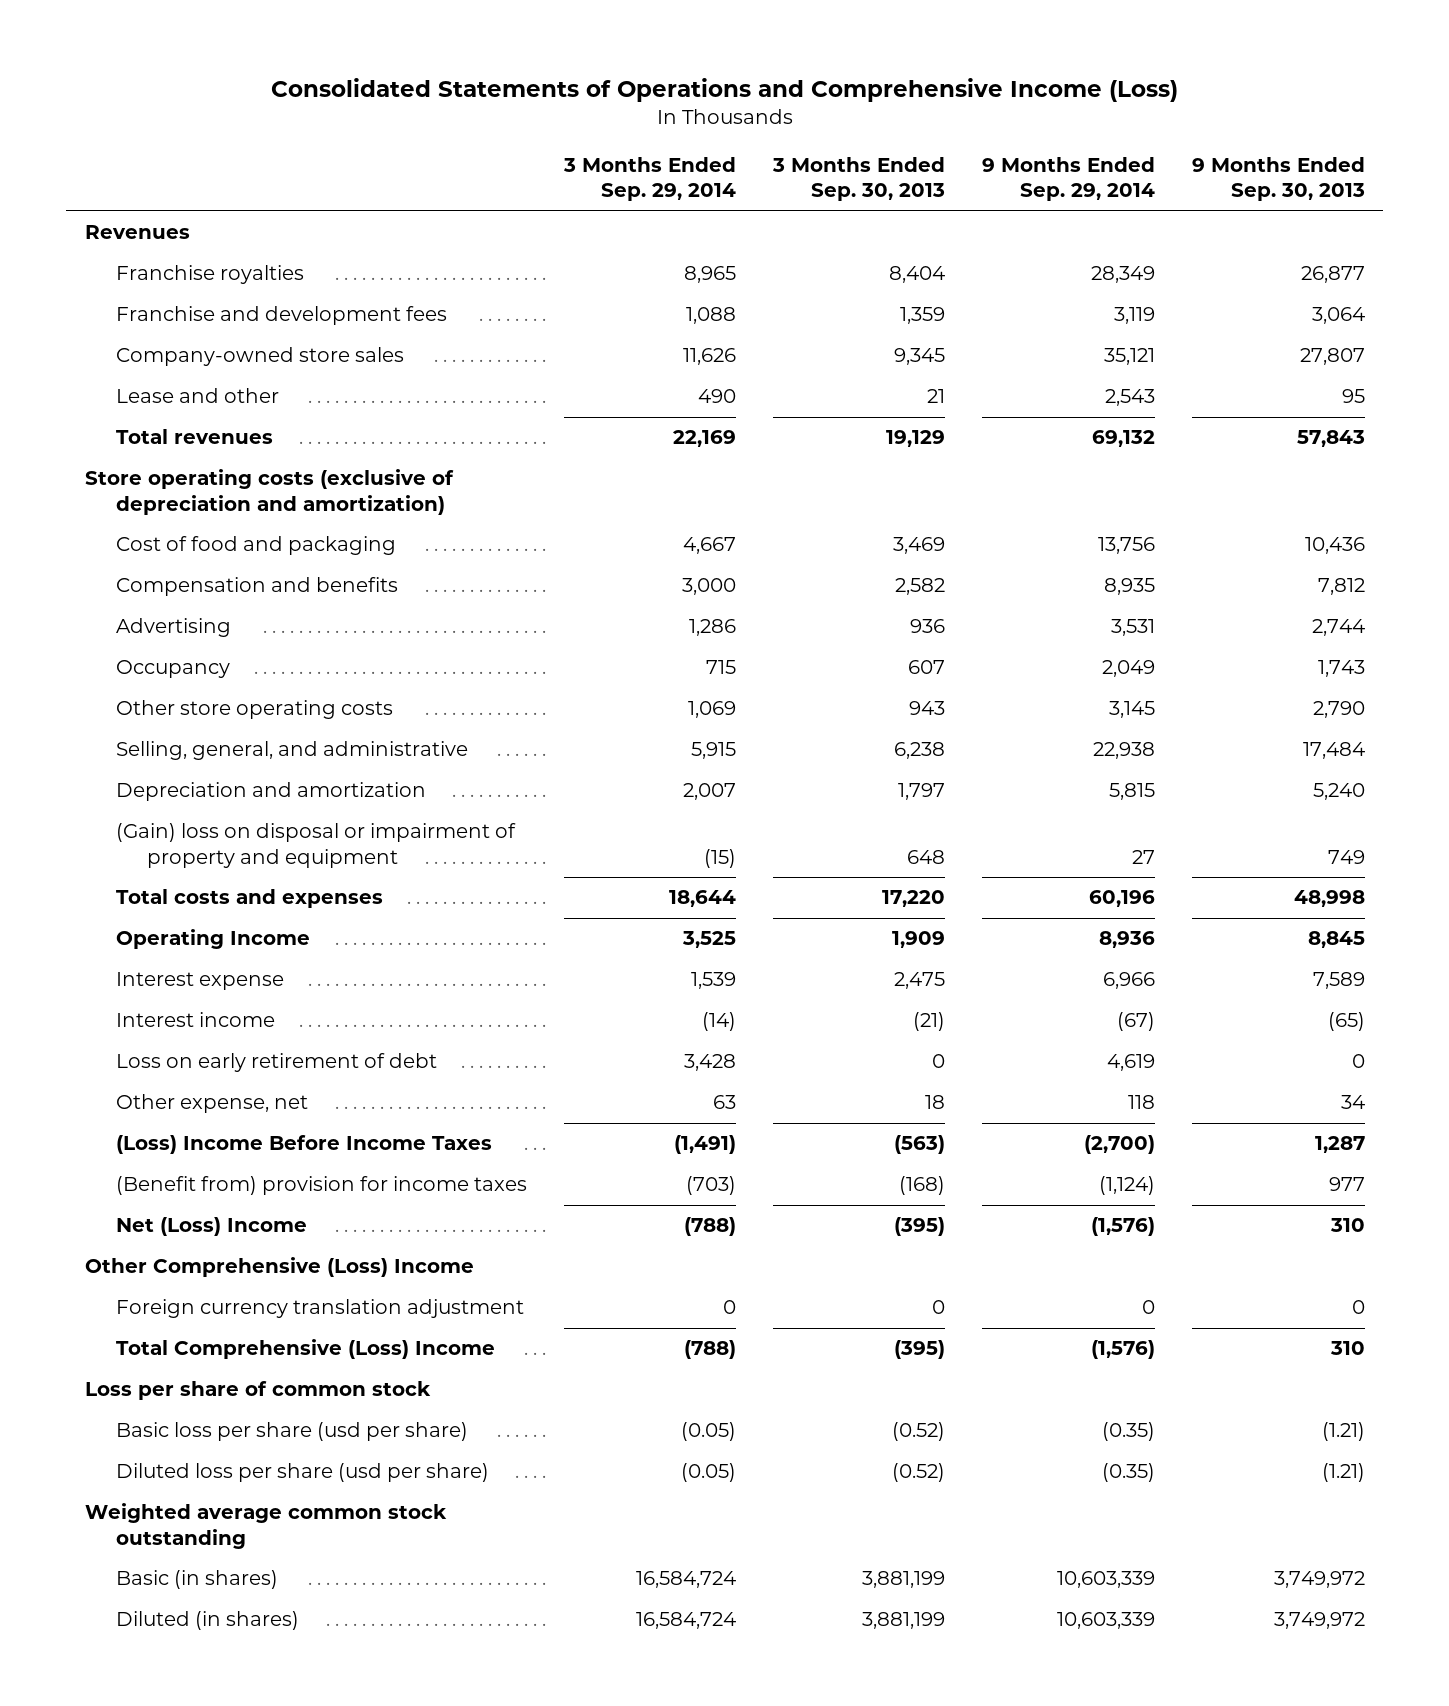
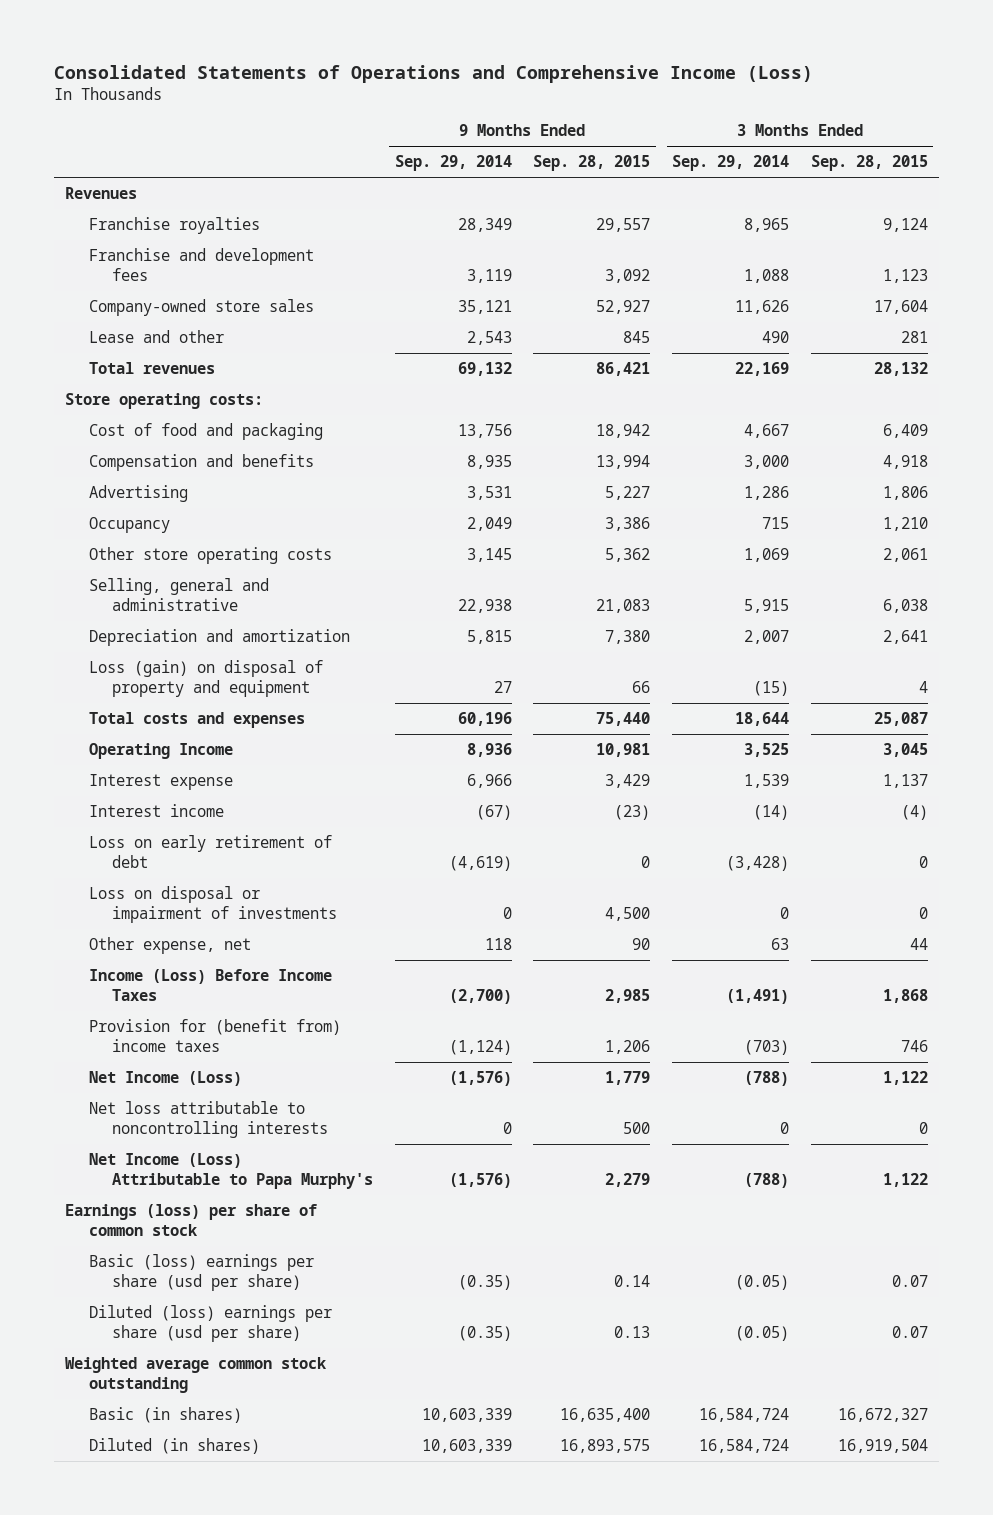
- | 3 Months Ended Sep. 29, 2014 | 3 Months Ended Sep. 30, 2013 | 9 Months Ended Sep. 29, 2014 | 9 Months Ended Sep. 30, 2013
+ | 9 Months Ended Sep. 29, 2014 | 9 Months Ended Sep. 28, 2015 | 3 Months Ended Sep. 29, 2014 | 3 Months Ended Sep. 28, 2015
- Store operating costs (exclusive of depreciation and amortization)
+ Store operating costs:
- Selling, general, and administrative | 5,915 | 6,238 | 22,938 | 17,484
+ Selling, general and administrative | 22,938 | 21,083 | 5,915 | 6,038
- (Gain) loss on disposal or impairment of property and equipment | (15) | 648 | 27 | 749
+ Loss (gain) on disposal of property and equipment | 27 | 66 | (15) | 4
- Loss on early retirement of debt | 3,428 | 0 | 4,619 | 0
+ Loss on early retirement of debt | (4,619) | 0 | (3,428) | 0
+ Loss on disposal or impairment of investments | 0 | 4,500 | 0 | 0
- (Loss) Income Before Income Taxes | (1,491) | (563) | (2,700) | 1,287
- (Benefit from) provision for income taxes | (703) | (168) | (1,124) | 977
- Net (Loss) Income | (788) | (395) | (1,576) | 310
- Other Comprehensive (Loss) Income
- Foreign currency translation adjustment | 0 | 0 | 0 | 0
- Total Comprehensive (Loss) Income | (788) | (395) | (1,576) | 310
- Loss per share of common stock
- Basic loss per share (usd per share) | (0.05) | (0.52) | (0.35) | (1.21)
- Diluted loss per share (usd per share) | (0.05) | (0.52) | (0.35) | (1.21)
+ Income (Loss) Before Income Taxes | (2,700) | 2,985 | (1,491) | 1,868
+ Provision for (benefit from) income taxes | (1,124) | 1,206 | (703) | 746
+ Net Income (Loss) | (1,576) | 1,779 | (788) | 1,122
+ Net loss attributable to noncontrolling interests | 0 | 500 | 0 | 0
+ Net Income (Loss) Attributable to Papa Murphy's | (1,576) | 2,279 | (788) | 1,122
+ Earnings (loss) per share of common stock
+ Basic (loss) earnings per share (usd per share) | (0.35) | 0.14 | (0.05) | 0.07
+ Diluted (loss) earnings per share (usd per share) | (0.35) | 0.13 | (0.05) | 0.07

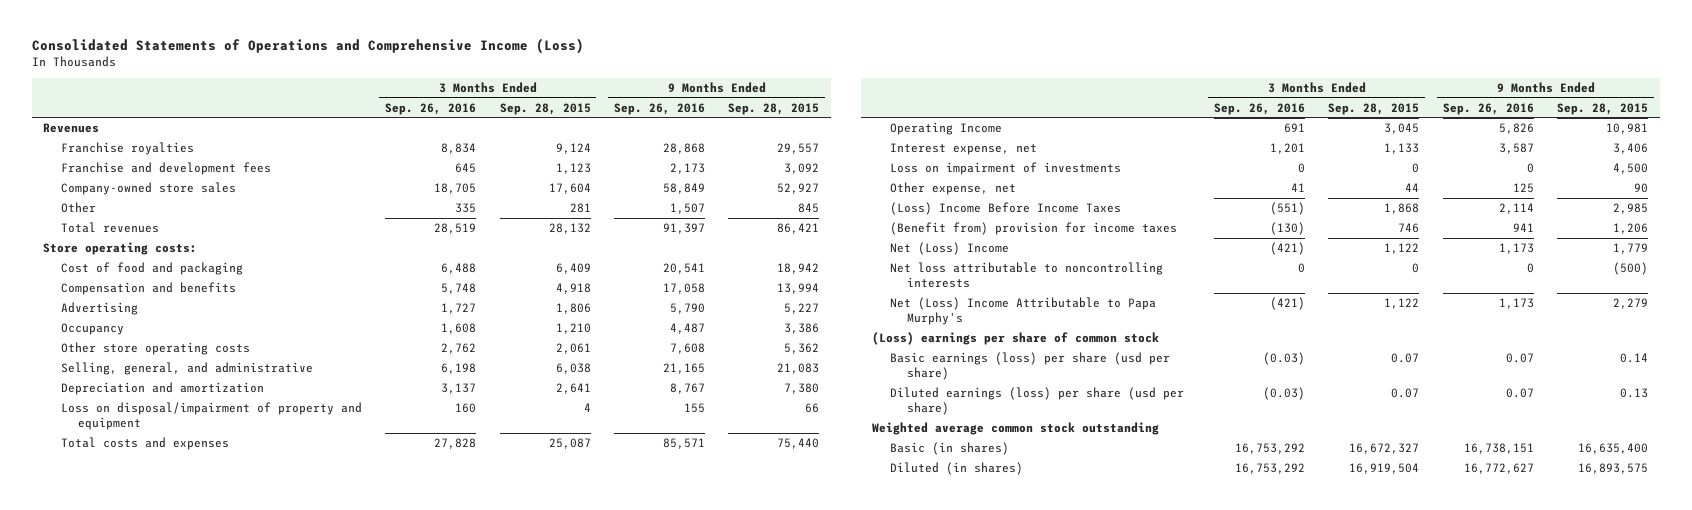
- | 9 Months Ended Sep. 29, 2014 | 9 Months Ended Sep. 28, 2015 | 3 Months Ended Sep. 29, 2014 | 3 Months Ended Sep. 28, 2015
+ | 3 Months Ended Sep. 26, 2016 | 3 Months Ended Sep. 28, 2015 | 9 Months Ended Sep. 26, 2016 | 9 Months Ended Sep. 28, 2015
- Lease and other | 2,543 | 845 | 490 | 281
+ Other | 335 | 281 | 1,507 | 845
- Selling, general and administrative | 22,938 | 21,083 | 5,915 | 6,038
+ Selling, general, and administrative | 6,198 | 6,038 | 21,165 | 21,083
- Loss (gain) on disposal of property and equipment | 27 | 66 | (15) | 4
+ Loss on disposal/impairment of property and equipment | 160 | 4 | 155 | 66
- Interest expense | 6,966 | 3,429 | 1,539 | 1,137
- Interest income | (67) | (23) | (14) | (4)
- Loss on early retirement of debt | (4,619) | 0 | (3,428) | 0
- Loss on disposal or impairment of investments | 0 | 4,500 | 0 | 0
+ Interest expense, net | 1,201 | 1,133 | 3,587 | 3,406
+ Loss on impairment of investments | 0 | 0 | 0 | 4,500
- Income (Loss) Before Income Taxes | (2,700) | 2,985 | (1,491) | 1,868
- Provision for (benefit from) income taxes | (1,124) | 1,206 | (703) | 746
- Net Income (Loss) | (1,576) | 1,779 | (788) | 1,122
- Net loss attributable to noncontrolling interests | 0 | 500 | 0 | 0
- Net Income (Loss) Attributable to Papa Murphy's | (1,576) | 2,279 | (788) | 1,122
- Earnings (loss) per share of common stock
- Basic (loss) earnings per share (usd per share) | (0.35) | 0.14 | (0.05) | 0.07
- Diluted (loss) earnings per share (usd per share) | (0.35) | 0.13 | (0.05) | 0.07
+ (Loss) Income Before Income Taxes | (551) | 1,868 | 2,114 | 2,985
+ (Benefit from) provision for income taxes | (130) | 746 | 941 | 1,206
+ Net (Loss) Income | (421) | 1,122 | 1,173 | 1,779
+ Net loss attributable to noncontrolling interests | 0 | 0 | 0 | (500)
+ Net (Loss) Income Attributable to Papa Murphy's | (421) | 1,122 | 1,173 | 2,279
+ (Loss) earnings per share of common stock
+ Basic earnings (loss) per share (usd per share) | (0.03) | 0.07 | 0.07 | 0.14
+ Diluted earnings (loss) per share (usd per share) | (0.03) | 0.07 | 0.07 | 0.13

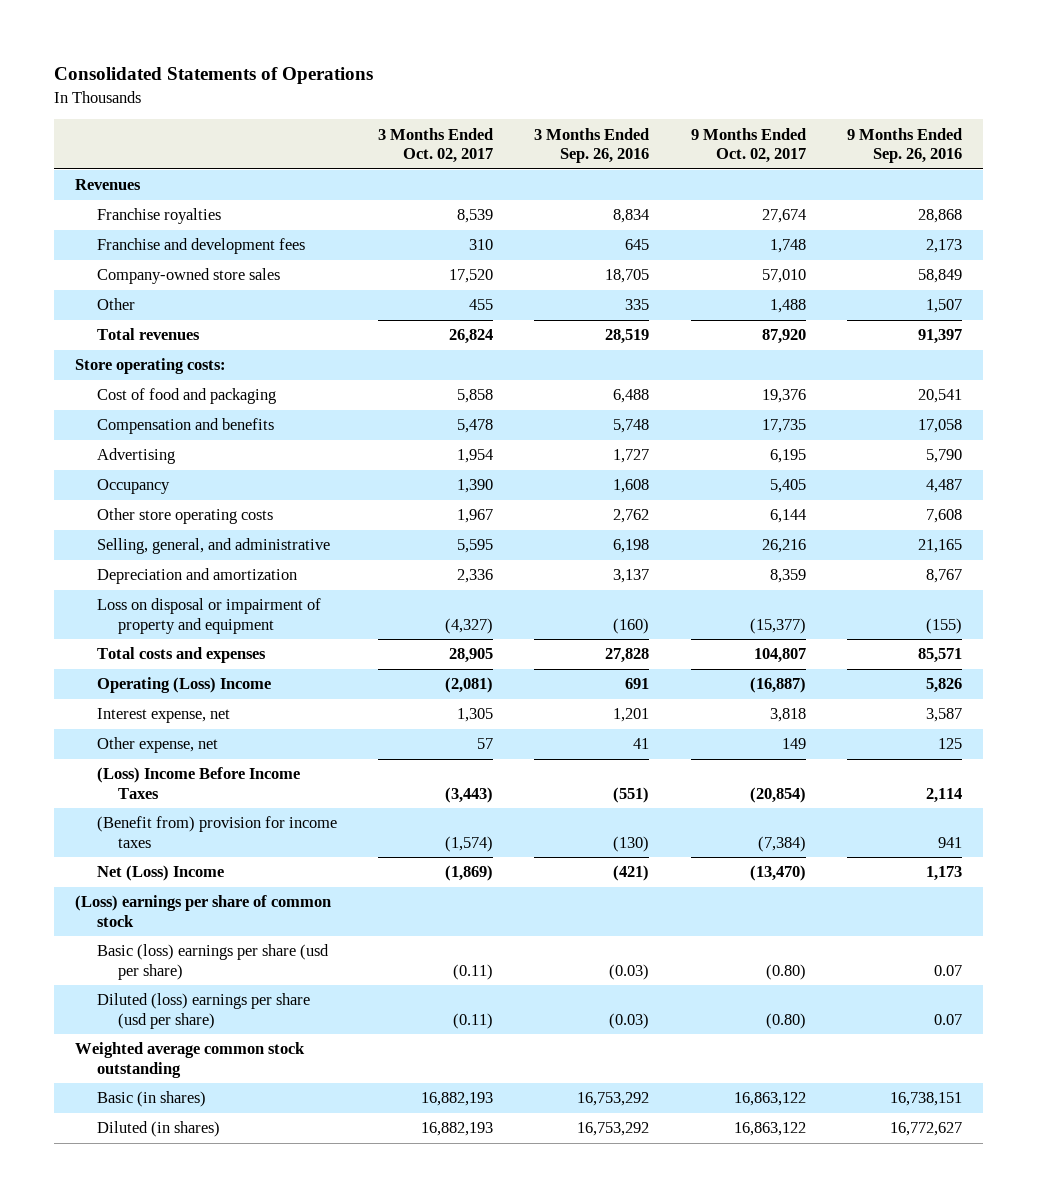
- Consolidated Statements of Operations and Comprehensive Income (Loss)
+ Consolidated Statements of Operations
- | 3 Months Ended Sep. 26, 2016 | 3 Months Ended Sep. 28, 2015 | 9 Months Ended Sep. 26, 2016 | 9 Months Ended Sep. 28, 2015
+ | 3 Months Ended Oct. 02, 2017 | 3 Months Ended Sep. 26, 2016 | 9 Months Ended Oct. 02, 2017 | 9 Months Ended Sep. 26, 2016
- Loss on disposal/impairment of property and equipment | 160 | 4 | 155 | 66
+ Loss on disposal or impairment of property and equipment | (4,327) | (160) | (15,377) | (155)
- Operating Income | 691 | 3,045 | 5,826 | 10,981
+ Operating (Loss) Income | (2,081) | 691 | (16,887) | 5,826
- Loss on impairment of investments | 0 | 0 | 0 | 4,500
- Net loss attributable to noncontrolling interests | 0 | 0 | 0 | (500)
- Net (Loss) Income Attributable to Papa Murphy's | (421) | 1,122 | 1,173 | 2,279
- Basic earnings (loss) per share (usd per share) | (0.03) | 0.07 | 0.07 | 0.14
- Diluted earnings (loss) per share (usd per share) | (0.03) | 0.07 | 0.07 | 0.13
+ Basic (loss) earnings per share (usd per share) | (0.11) | (0.03) | (0.80) | 0.07
+ Diluted (loss) earnings per share (usd per share) | (0.11) | (0.03) | (0.80) | 0.07

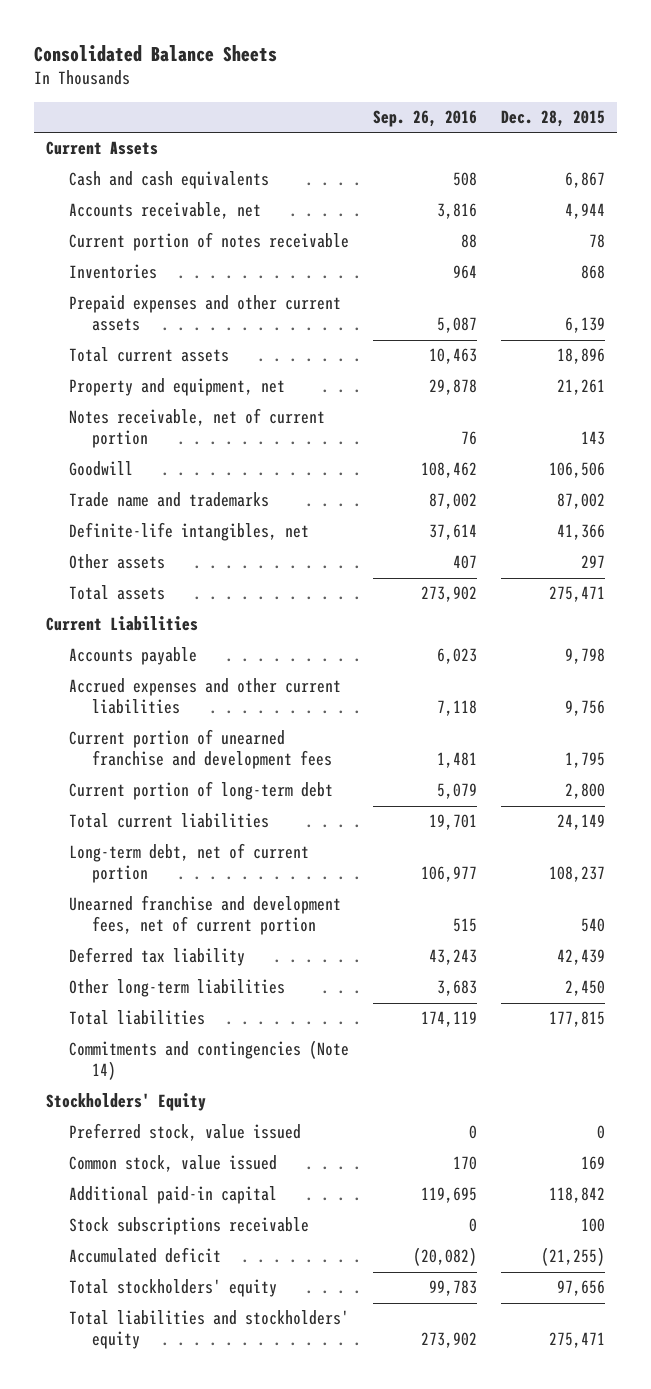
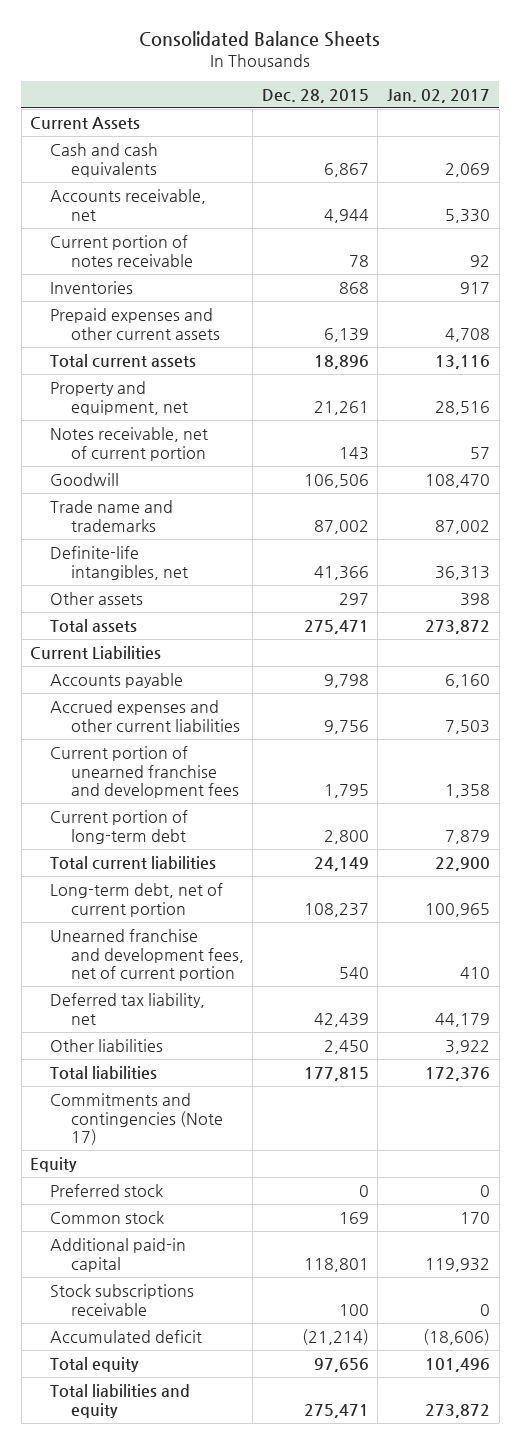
- | Sep. 26, 2016 | Dec. 28, 2015
+ | Dec. 28, 2015 | Jan. 02, 2017
- Deferred tax liability | 43,243 | 42,439
- Other long-term liabilities | 3,683 | 2,450
+ Deferred tax liability, net | 42,439 | 44,179
+ Other liabilities | 2,450 | 3,922
- Commitments and contingencies (Note 14)
- Stockholders' Equity
- Preferred stock, value issued | 0 | 0
- Common stock, value issued | 170 | 169
- Additional paid-in capital | 119,695 | 118,842
+ Commitments and contingencies (Note 17)
+ Equity
+ Preferred stock | 0 | 0
+ Common stock | 169 | 170
+ Additional paid-in capital | 118,801 | 119,932
- Accumulated deficit | (20,082) | (21,255)
- Total stockholders' equity | 99,783 | 97,656
- Total liabilities and stockholders' equity | 273,902 | 275,471
+ Accumulated deficit | (21,214) | (18,606)
+ Total equity | 97,656 | 101,496
+ Total liabilities and equity | 275,471 | 273,872

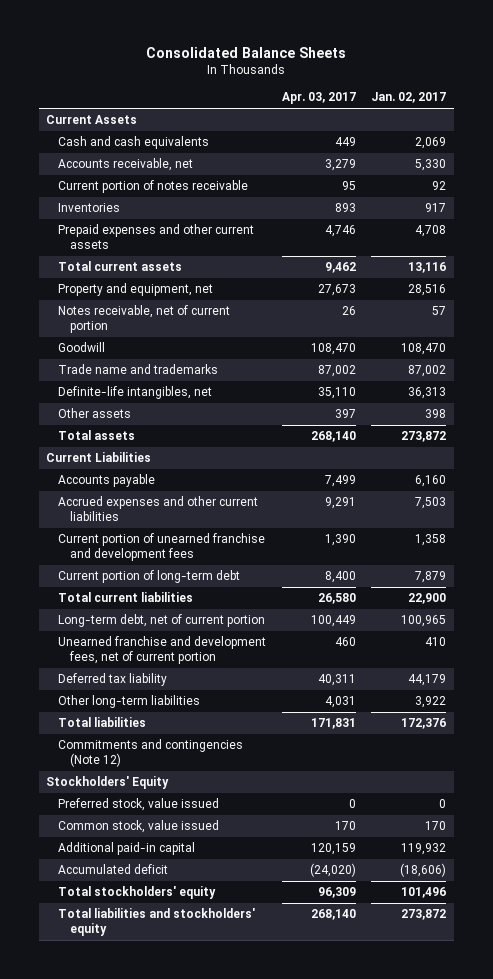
- | Dec. 28, 2015 | Jan. 02, 2017
+ | Apr. 03, 2017 | Jan. 02, 2017
- Deferred tax liability, net | 42,439 | 44,179
- Other liabilities | 2,450 | 3,922
+ Deferred tax liability | 40,311 | 44,179
+ Other long-term liabilities | 4,031 | 3,922
- Commitments and contingencies (Note 17)
- Equity
- Preferred stock | 0 | 0
- Common stock | 169 | 170
+ Commitments and contingencies (Note 12)
+ Stockholders' Equity
+ Preferred stock, value issued | 0 | 0
+ Common stock, value issued | 170 | 170
- Stock subscriptions receivable | 100 | 0
- Total equity | 97,656 | 101,496
- Total liabilities and equity | 275,471 | 273,872
+ Total stockholders' equity | 96,309 | 101,496
+ Total liabilities and stockholders' equity | 268,140 | 273,872

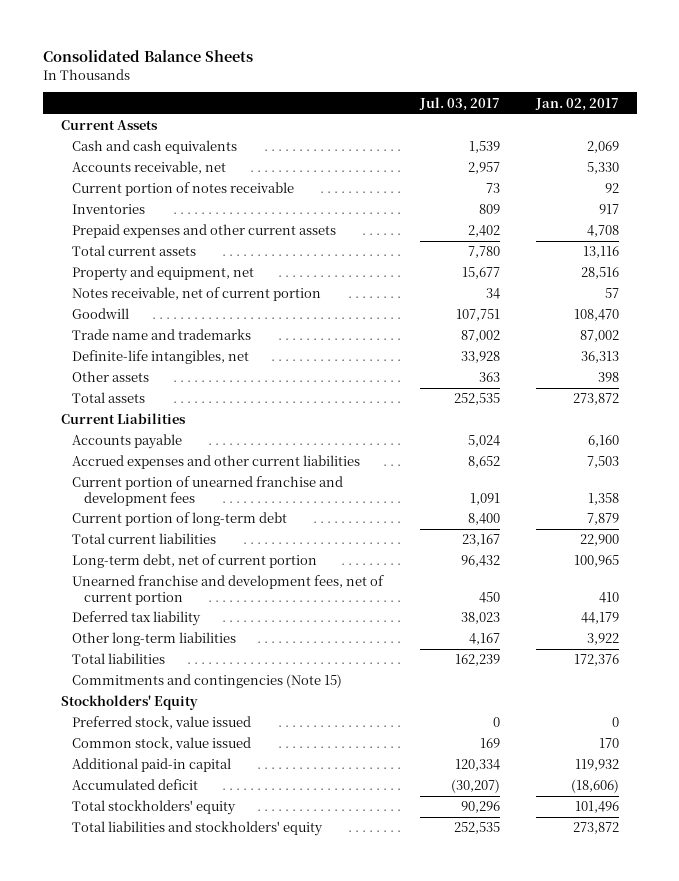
- | Apr. 03, 2017 | Jan. 02, 2017
+ | Jul. 03, 2017 | Jan. 02, 2017
- Commitments and contingencies (Note 12)
+ Commitments and contingencies (Note 15)

